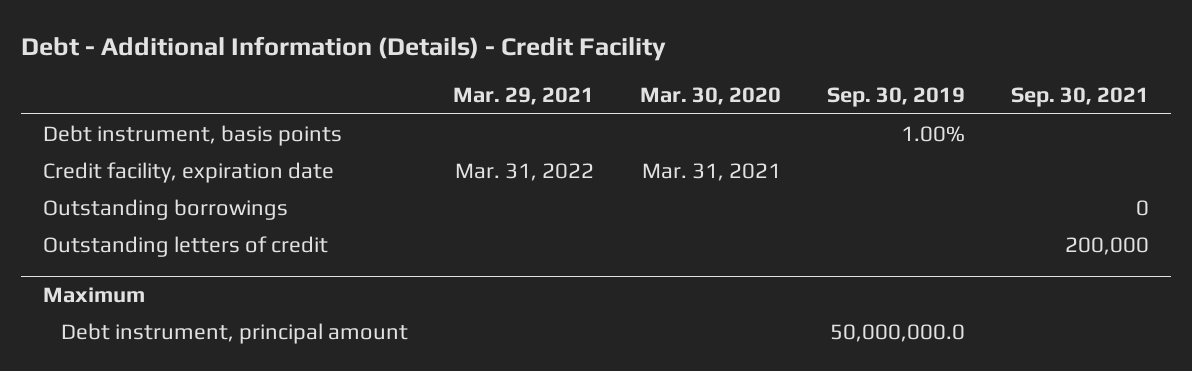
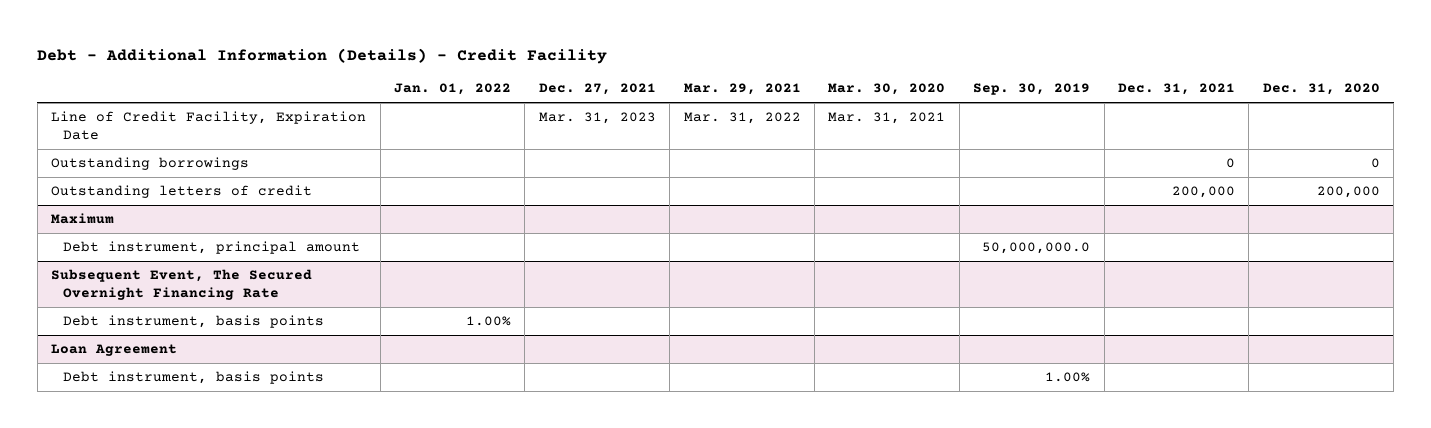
- | Mar. 29, 2021 | Mar. 30, 2020 | Sep. 30, 2019 | Sep. 30, 2021
+ | Jan. 01, 2022 | Dec. 27, 2021 | Mar. 29, 2021 | Mar. 30, 2020 | Sep. 30, 2019 | Dec. 31, 2021 | Dec. 31, 2020
- Debt instrument, basis points | | | 1.00% |
- Credit facility, expiration date | Mar. 31, 2022 | Mar. 31, 2021 | |
+ Line of Credit Facility, Expiration Date | | Mar. 31, 2023 | Mar. 31, 2022 | Mar. 31, 2021 | | |
+ Subsequent Event, The Secured Overnight Financing Rate
+ Debt instrument, basis points | 1.00% | | | | | |
+ Loan Agreement
+ Debt instrument, basis points | | | | | 1.00% | |

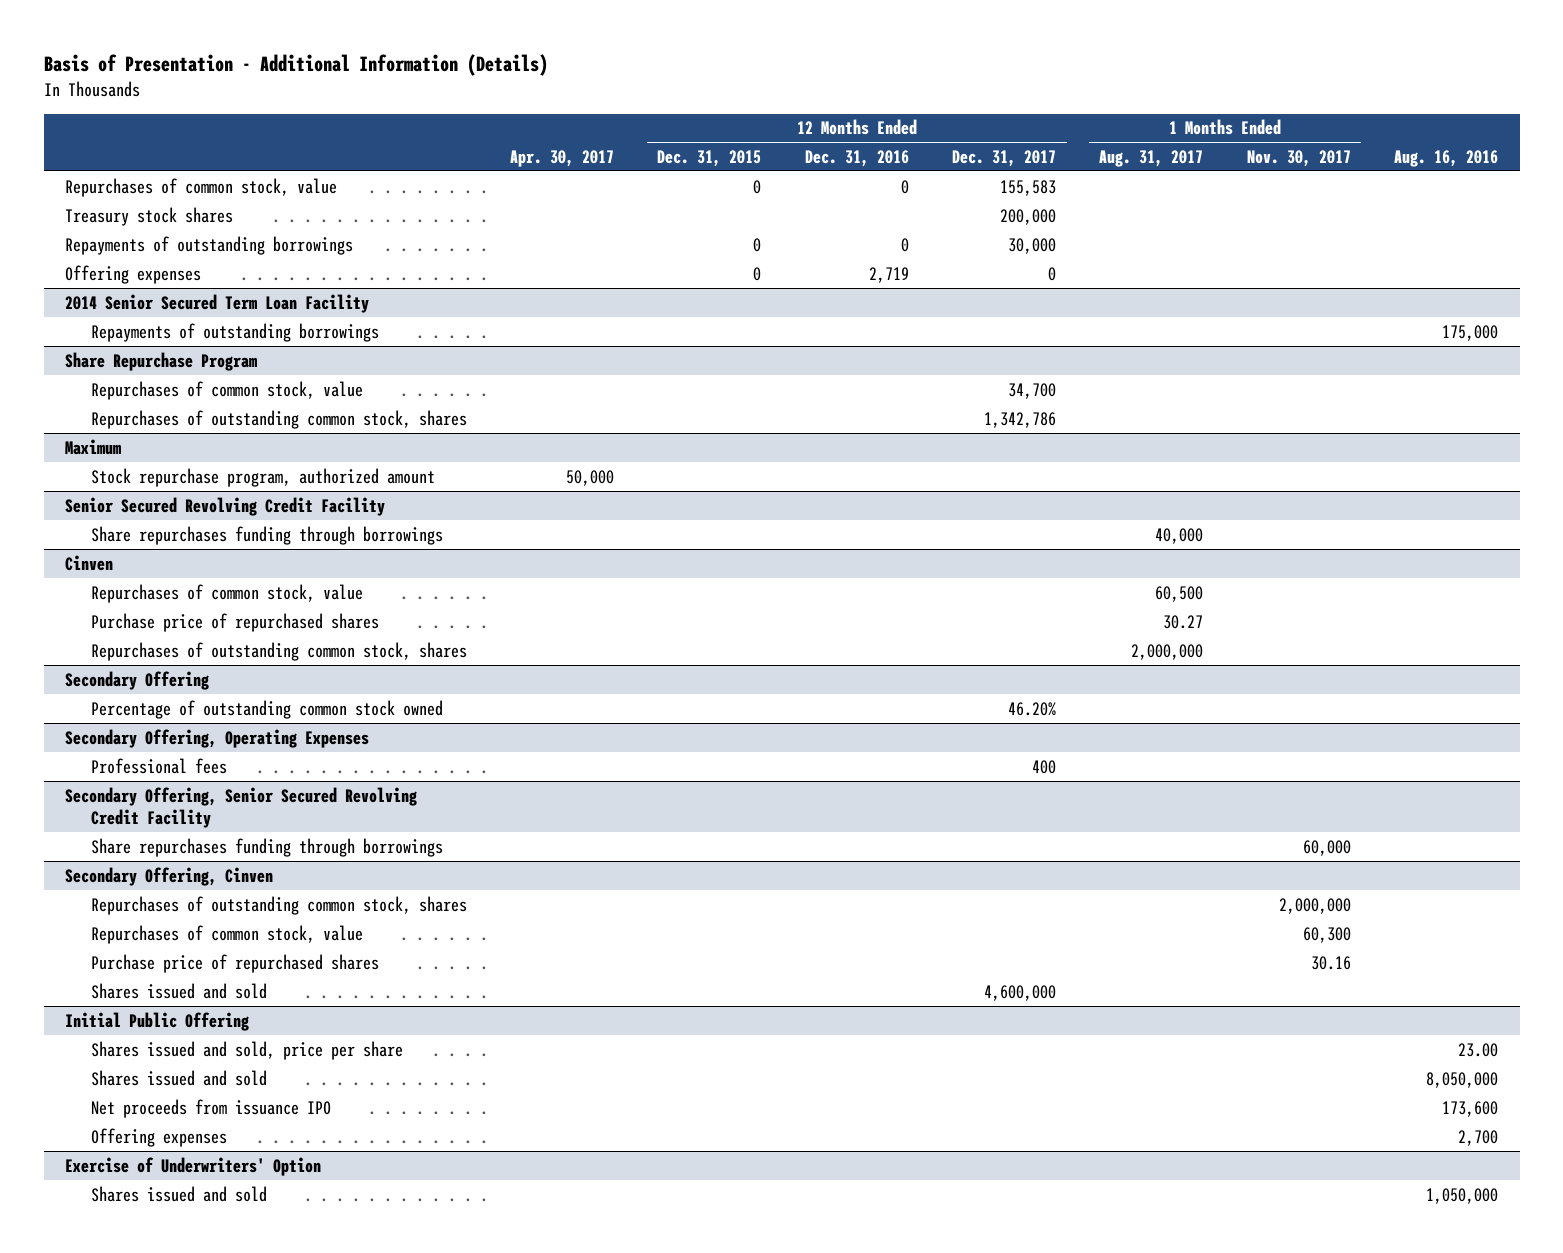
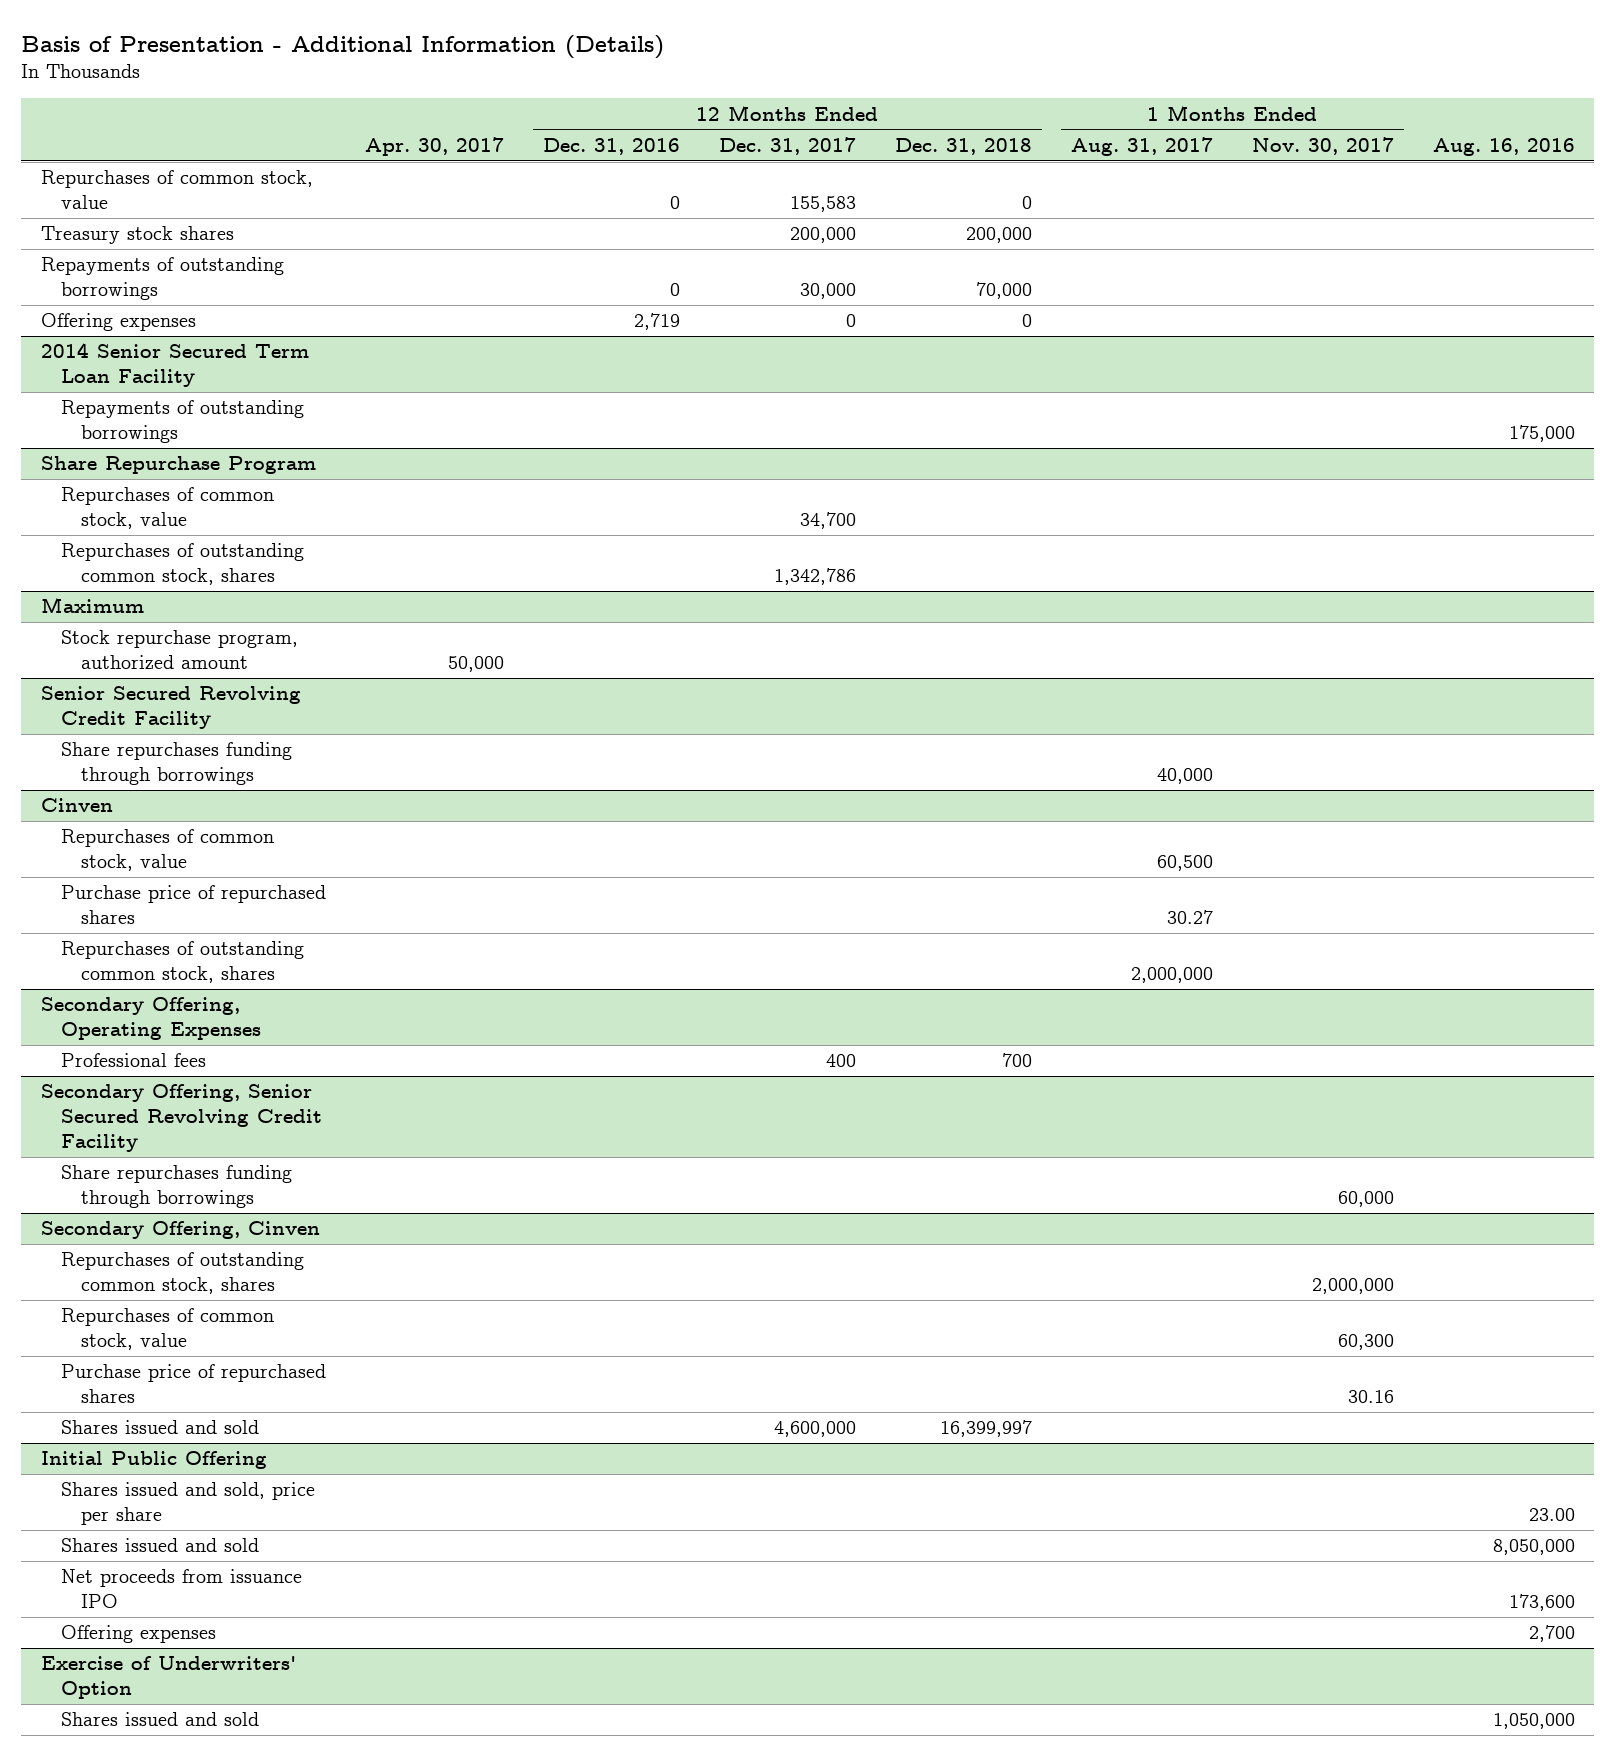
- | Apr. 30, 2017 | 12 Months Ended Dec. 31, 2015 | 12 Months Ended Dec. 31, 2016 | 12 Months Ended Dec. 31, 2017 | 1 Months Ended Aug. 31, 2017 | 1 Months Ended Nov. 30, 2017 | Aug. 16, 2016
+ | Apr. 30, 2017 | 12 Months Ended Dec. 31, 2016 | 12 Months Ended Dec. 31, 2017 | 12 Months Ended Dec. 31, 2018 | 1 Months Ended Aug. 31, 2017 | 1 Months Ended Nov. 30, 2017 | Aug. 16, 2016
- Secondary Offering
- Percentage of outstanding common stock owned | | | | 46.20% | | |

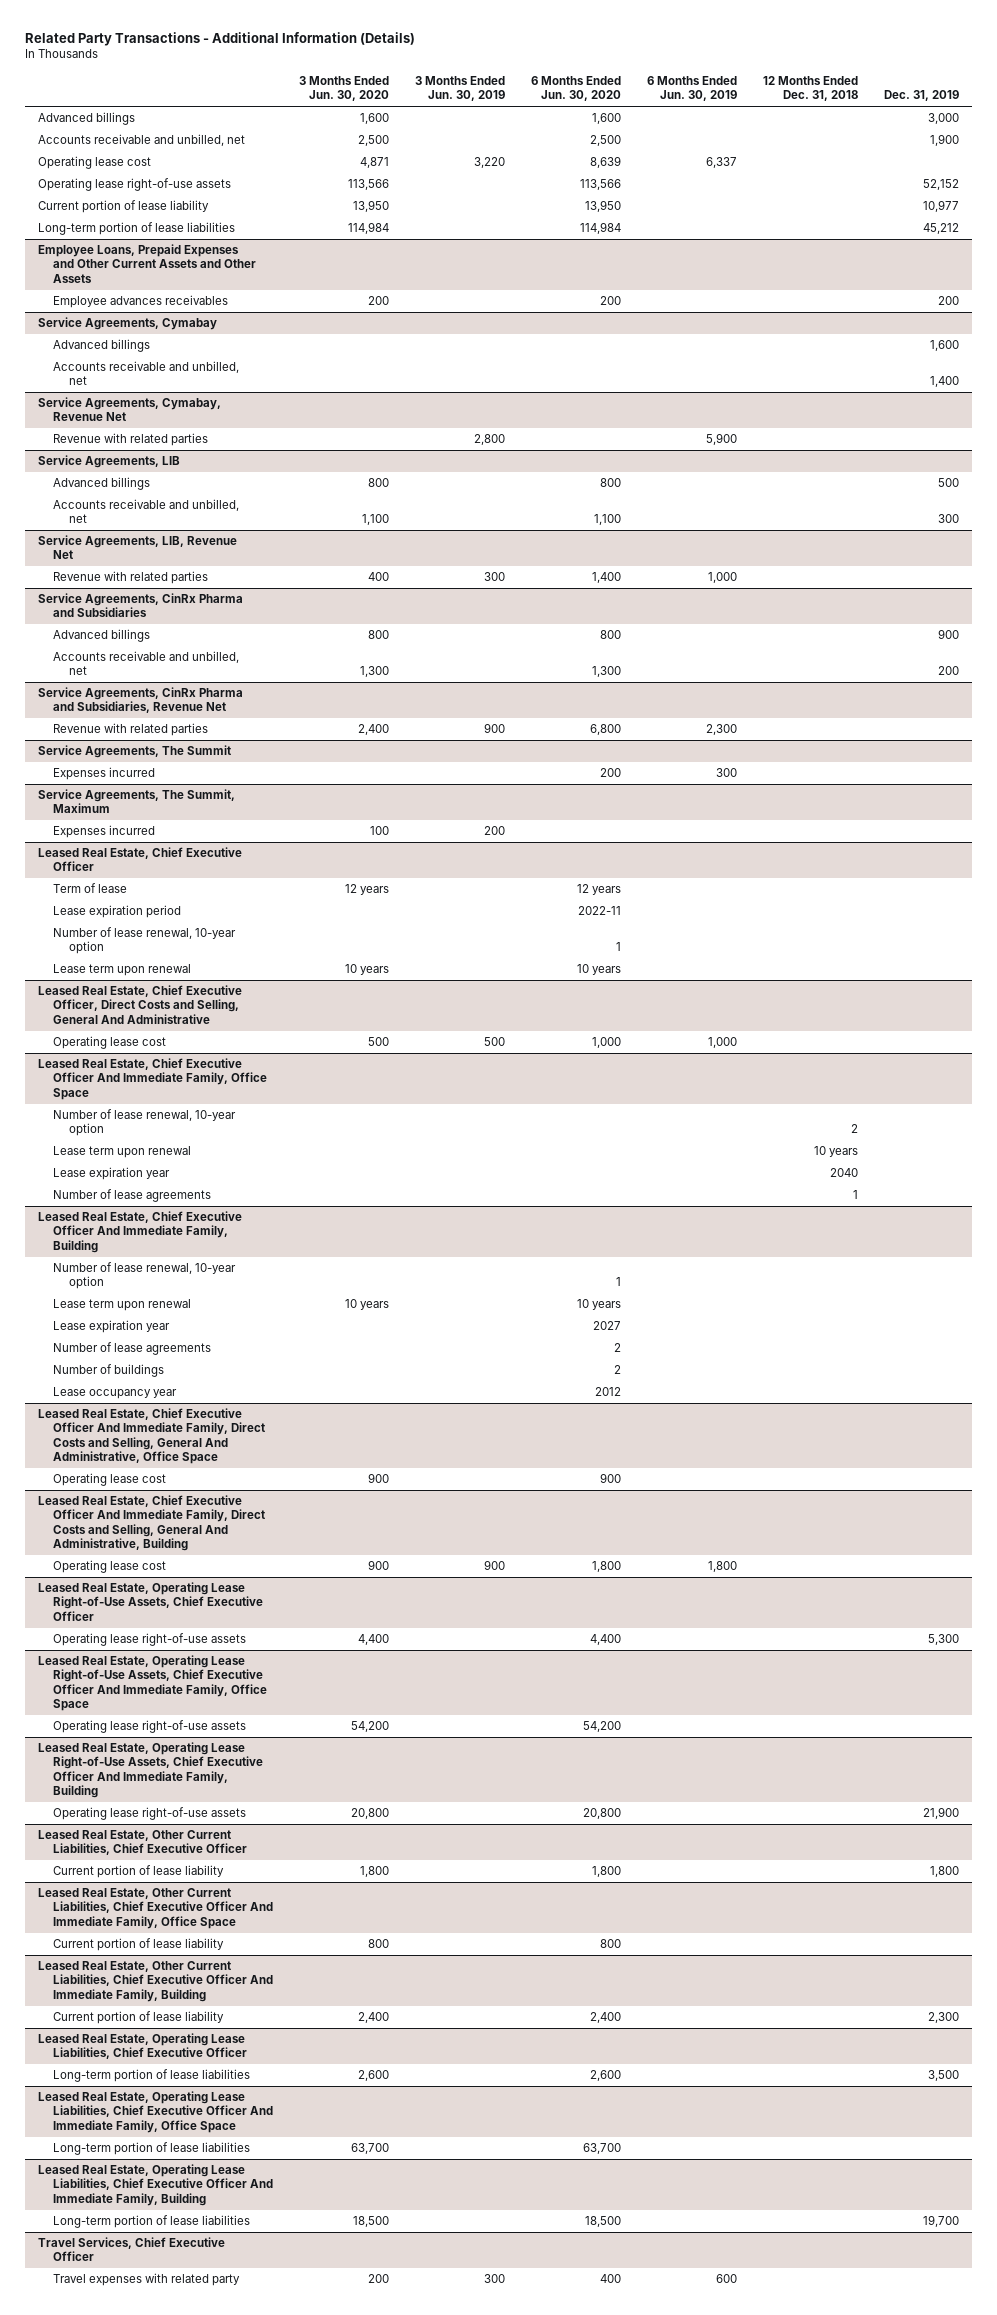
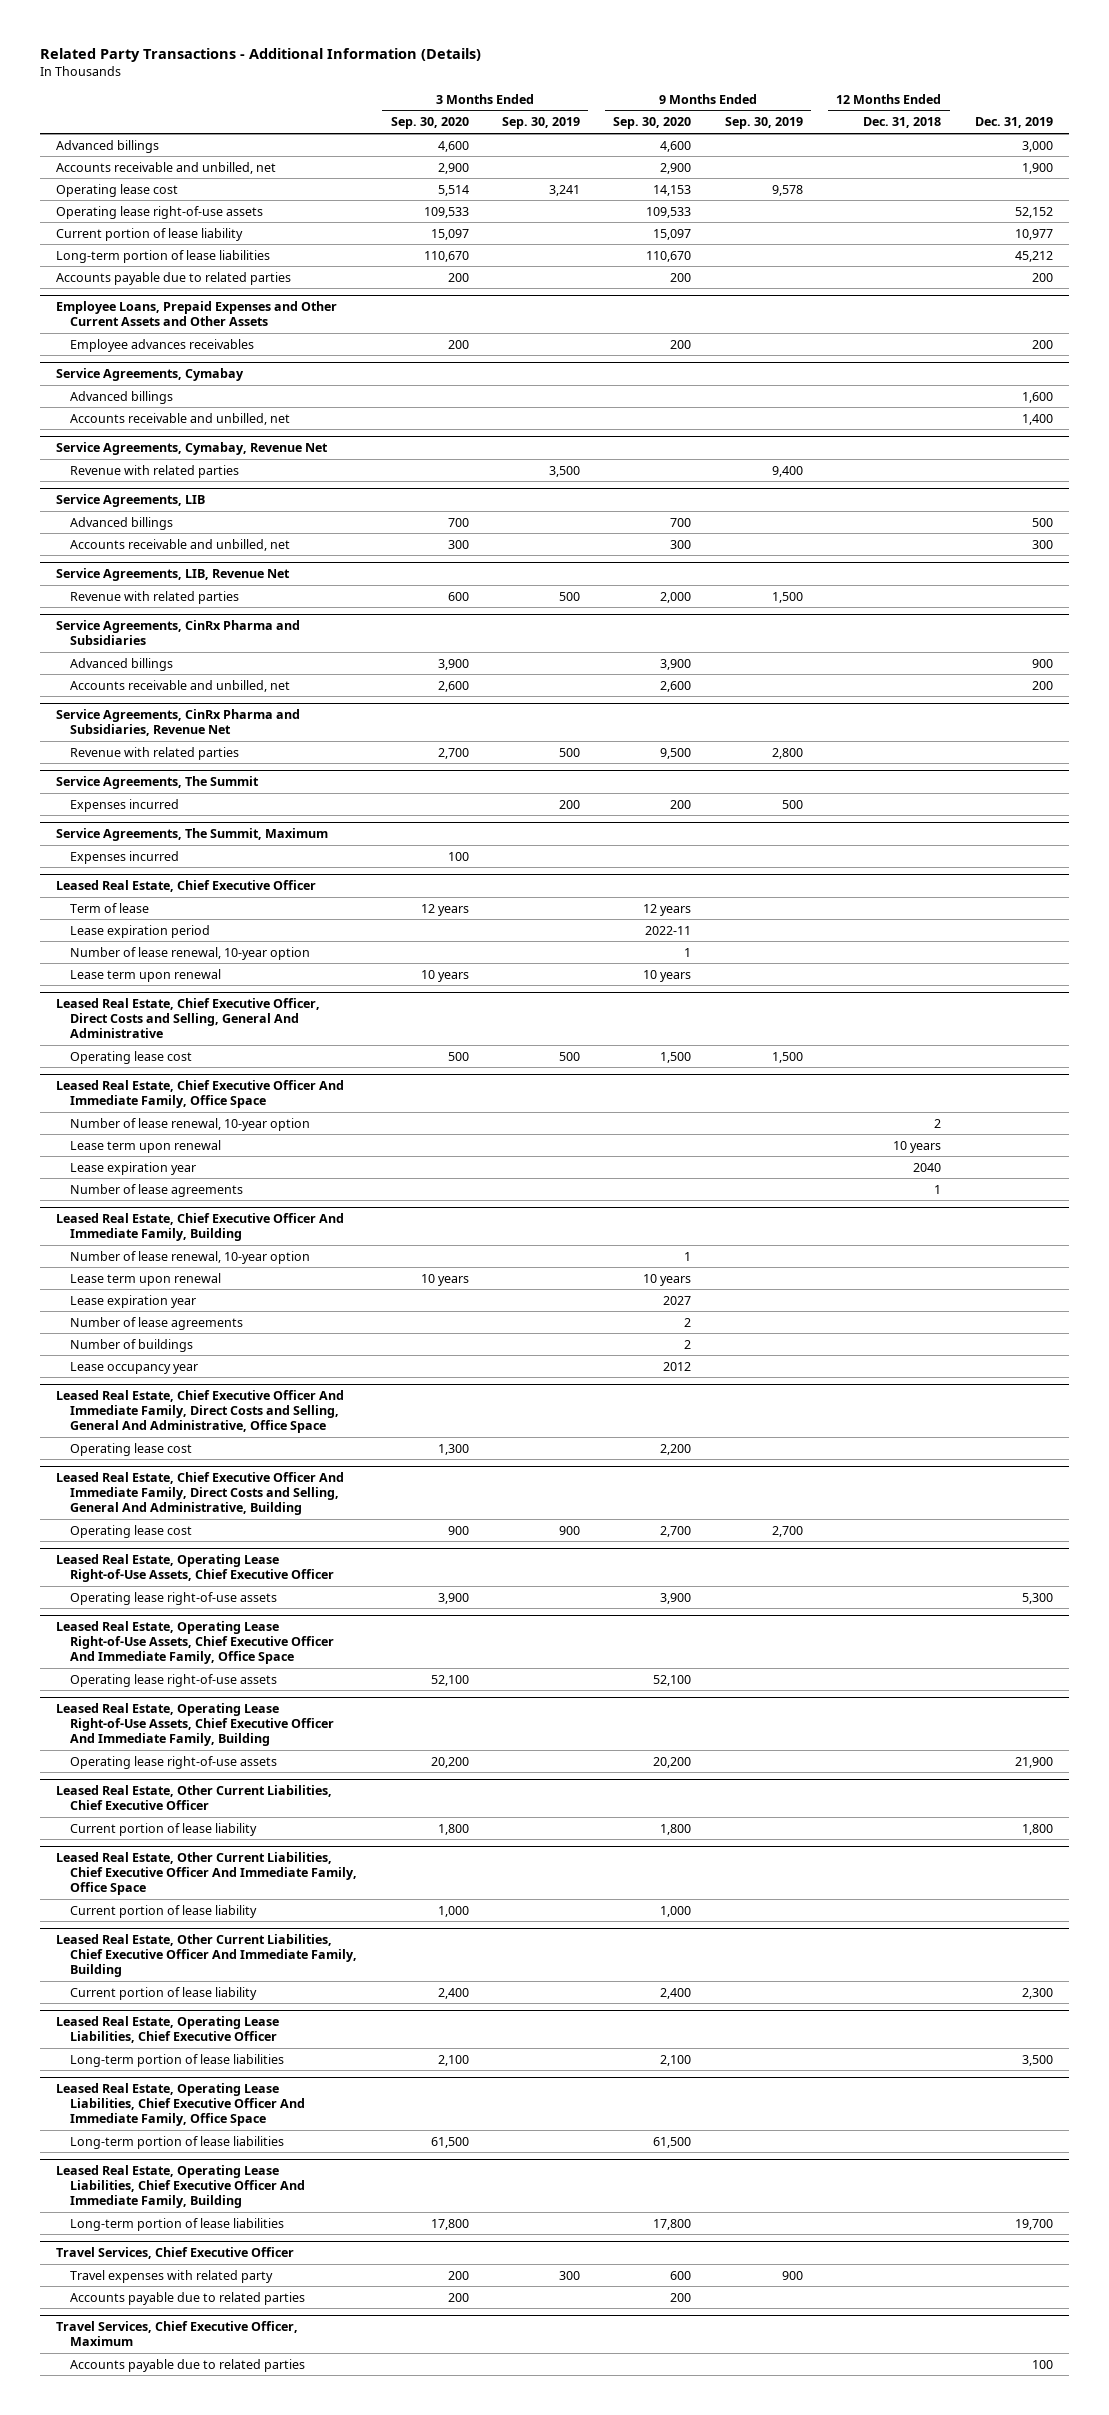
- | 3 Months Ended Jun. 30, 2020 | 3 Months Ended Jun. 30, 2019 | 6 Months Ended Jun. 30, 2020 | 6 Months Ended Jun. 30, 2019 | 12 Months Ended Dec. 31, 2018 | Dec. 31, 2019
+ | 3 Months Ended Sep. 30, 2020 | 3 Months Ended Sep. 30, 2019 | 9 Months Ended Sep. 30, 2020 | 9 Months Ended Sep. 30, 2019 | 12 Months Ended Dec. 31, 2018 | Dec. 31, 2019
+ Accounts payable due to related parties | 200 | | 200 | | | 200
@ Travel Services, Chief Executive Officer
+ Accounts payable due to related parties | 200 | | 200 | | |
+ Travel Services, Chief Executive Officer, Maximum
+ Accounts payable due to related parties | | | | | | 100

